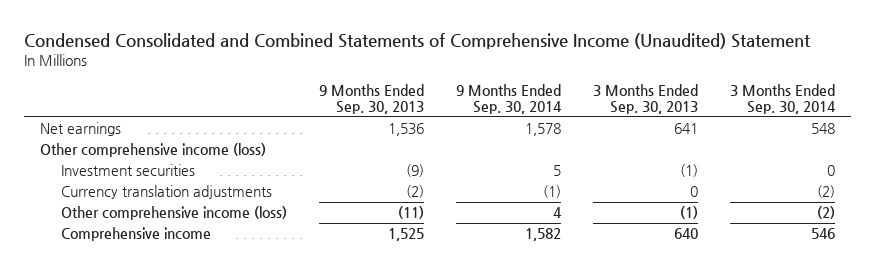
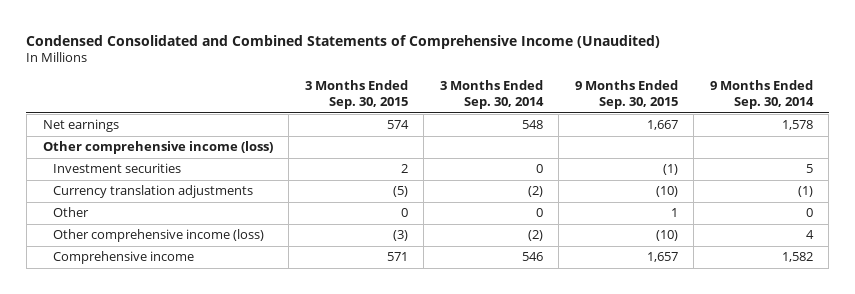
- Condensed Consolidated and Combined Statements of Comprehensive Income (Unaudited) Statement
+ Condensed Consolidated and Combined Statements of Comprehensive Income (Unaudited)
- | 9 Months Ended Sep. 30, 2013 | 9 Months Ended Sep. 30, 2014 | 3 Months Ended Sep. 30, 2013 | 3 Months Ended Sep. 30, 2014
+ | 3 Months Ended Sep. 30, 2015 | 3 Months Ended Sep. 30, 2014 | 9 Months Ended Sep. 30, 2015 | 9 Months Ended Sep. 30, 2014
+ Other | 0 | 0 | 1 | 0

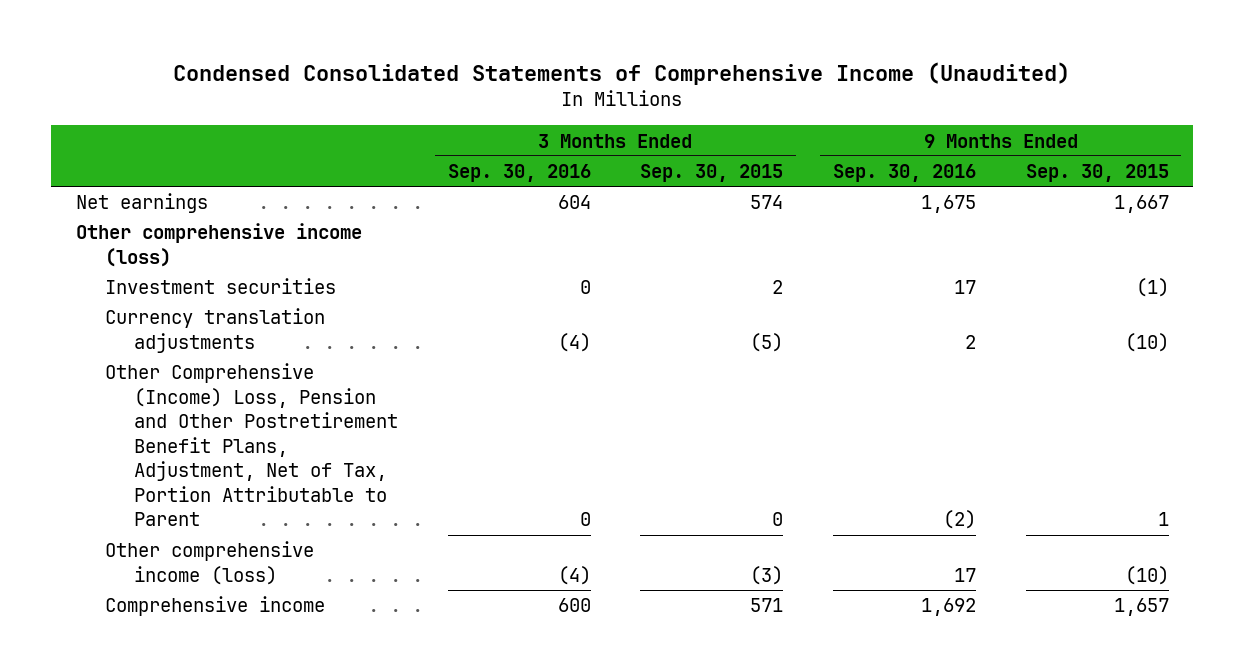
- Condensed Consolidated and Combined Statements of Comprehensive Income (Unaudited)
+ Condensed Consolidated Statements of Comprehensive Income (Unaudited)
- | 3 Months Ended Sep. 30, 2015 | 3 Months Ended Sep. 30, 2014 | 9 Months Ended Sep. 30, 2015 | 9 Months Ended Sep. 30, 2014
+ | 3 Months Ended Sep. 30, 2016 | 3 Months Ended Sep. 30, 2015 | 9 Months Ended Sep. 30, 2016 | 9 Months Ended Sep. 30, 2015
- Other | 0 | 0 | 1 | 0
+ Other Comprehensive (Income) Loss, Pension and Other Postretirement Benefit Plans, Adjustment, Net of Tax, Portion Attributable to Parent | 0 | 0 | (2) | 1

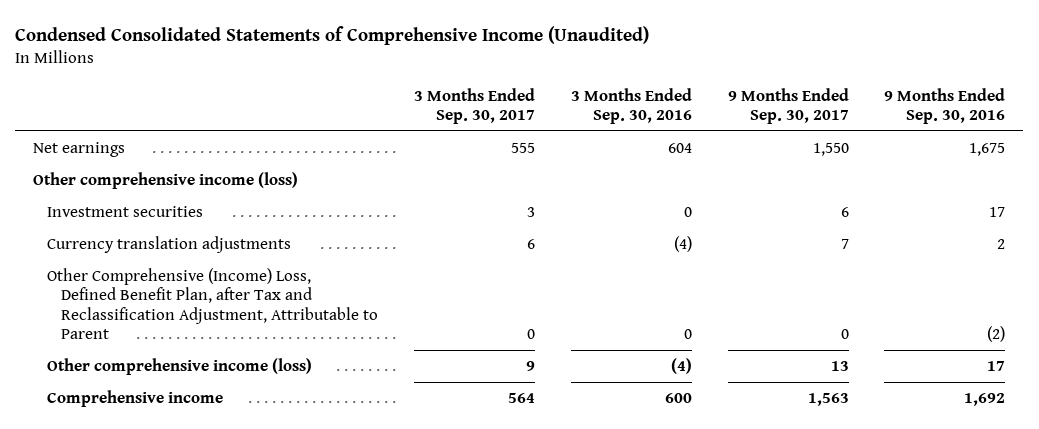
- | 3 Months Ended Sep. 30, 2016 | 3 Months Ended Sep. 30, 2015 | 9 Months Ended Sep. 30, 2016 | 9 Months Ended Sep. 30, 2015
+ | 3 Months Ended Sep. 30, 2017 | 3 Months Ended Sep. 30, 2016 | 9 Months Ended Sep. 30, 2017 | 9 Months Ended Sep. 30, 2016
- Other Comprehensive (Income) Loss, Pension and Other Postretirement Benefit Plans, Adjustment, Net of Tax, Portion Attributable to Parent | 0 | 0 | (2) | 1
+ Other Comprehensive (Income) Loss, Defined Benefit Plan, after Tax and Reclassification Adjustment, Attributable to Parent | 0 | 0 | 0 | (2)

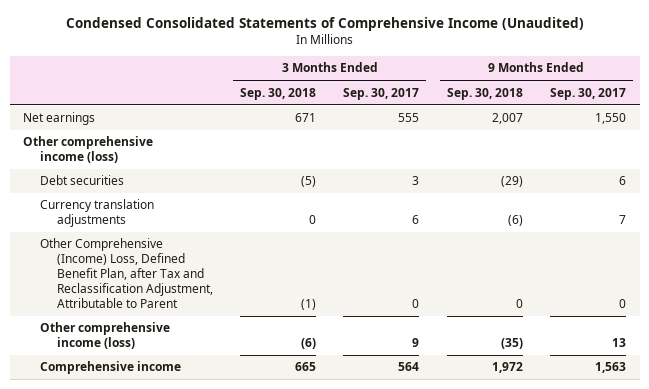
- | 3 Months Ended Sep. 30, 2017 | 3 Months Ended Sep. 30, 2016 | 9 Months Ended Sep. 30, 2017 | 9 Months Ended Sep. 30, 2016
+ | 3 Months Ended Sep. 30, 2018 | 3 Months Ended Sep. 30, 2017 | 9 Months Ended Sep. 30, 2018 | 9 Months Ended Sep. 30, 2017
- Investment securities | 3 | 0 | 6 | 17
+ Debt securities | (5) | 3 | (29) | 6

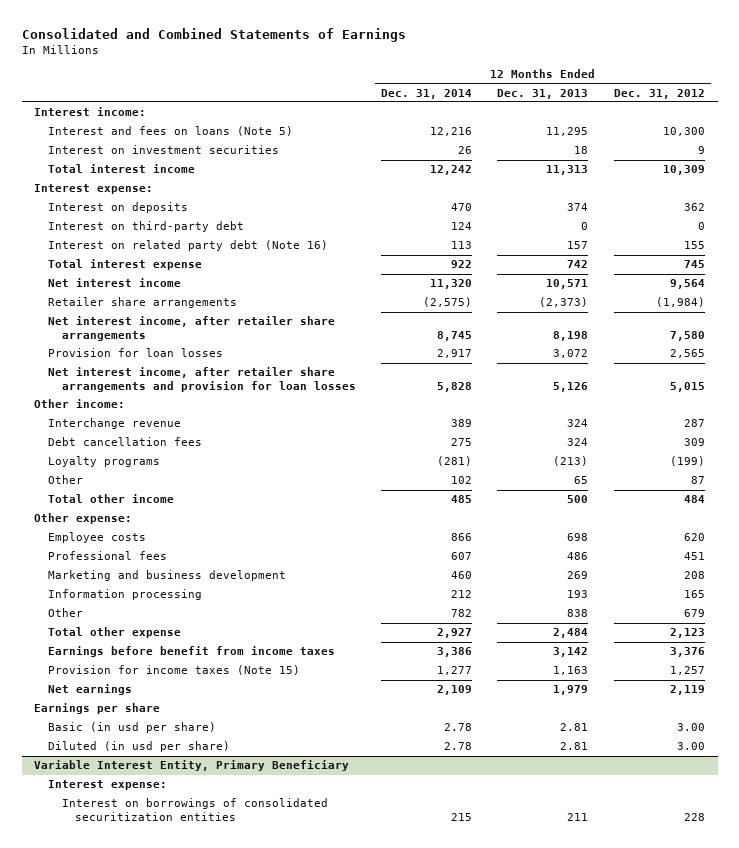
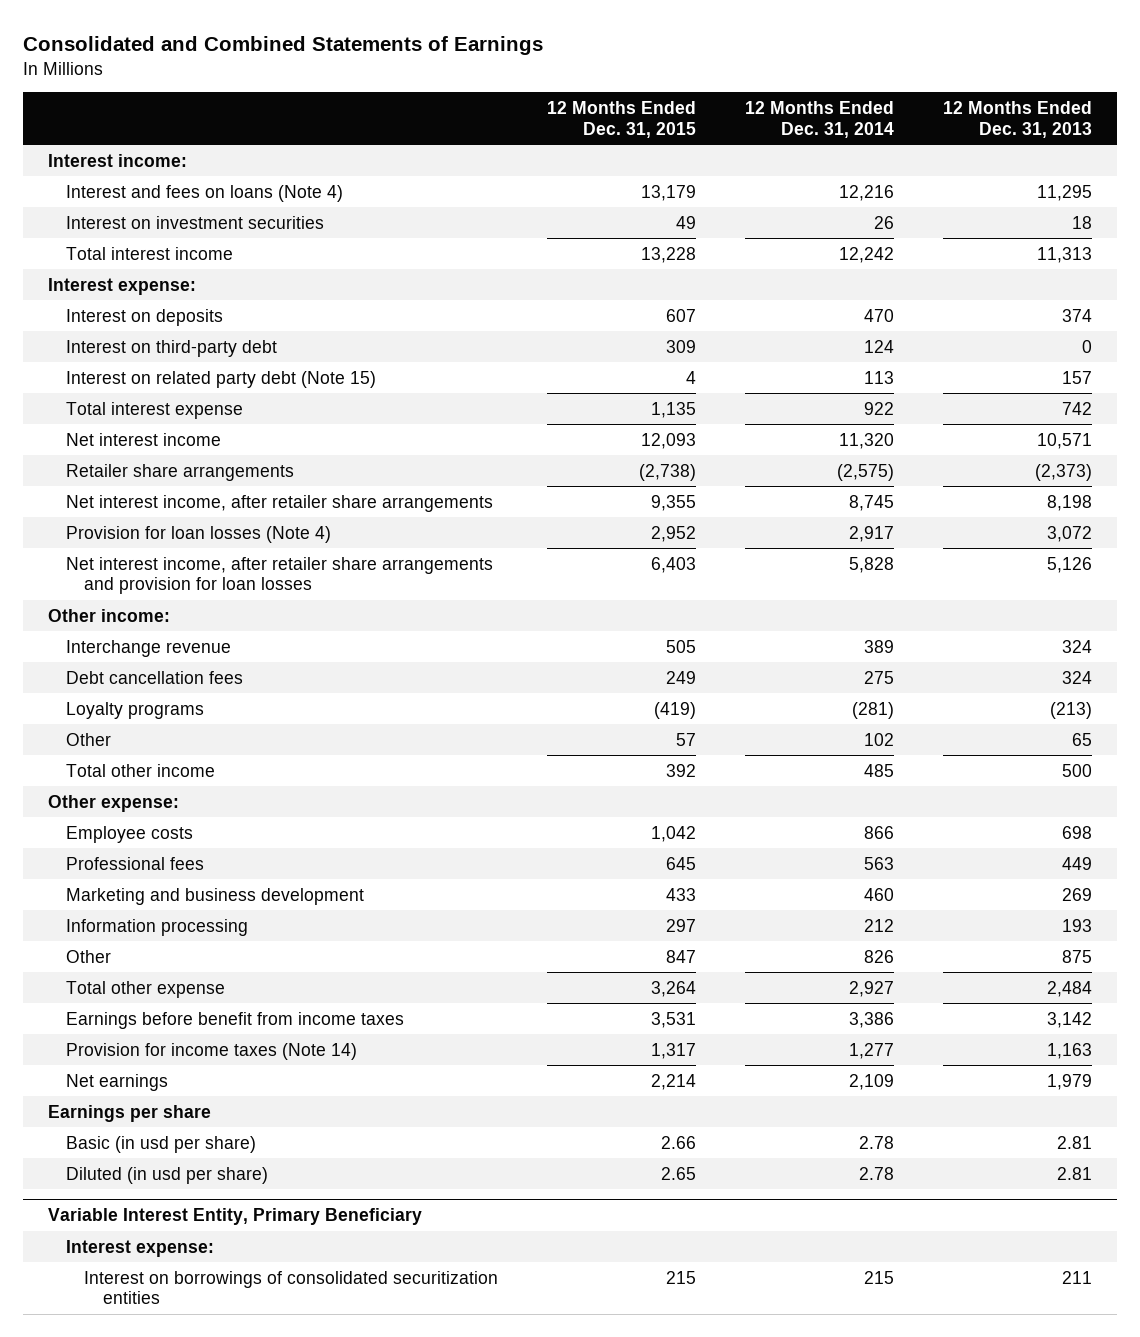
- | 12 Months Ended Dec. 31, 2014 | 12 Months Ended Dec. 31, 2013 | 12 Months Ended Dec. 31, 2012
+ | 12 Months Ended Dec. 31, 2015 | 12 Months Ended Dec. 31, 2014 | 12 Months Ended Dec. 31, 2013
- Interest and fees on loans (Note 5) | 12,216 | 11,295 | 10,300
+ Interest and fees on loans (Note 4) | 13,179 | 12,216 | 11,295
- Interest on related party debt (Note 16) | 113 | 157 | 155
+ Interest on related party debt (Note 15) | 4 | 113 | 157
- Provision for loan losses | 2,917 | 3,072 | 2,565
+ Provision for loan losses (Note 4) | 2,952 | 2,917 | 3,072
- Professional fees | 607 | 486 | 451
+ Professional fees | 645 | 563 | 449
- Other | 782 | 838 | 679
+ Other | 847 | 826 | 875
- Provision for income taxes (Note 15) | 1,277 | 1,163 | 1,257
+ Provision for income taxes (Note 14) | 1,317 | 1,277 | 1,163

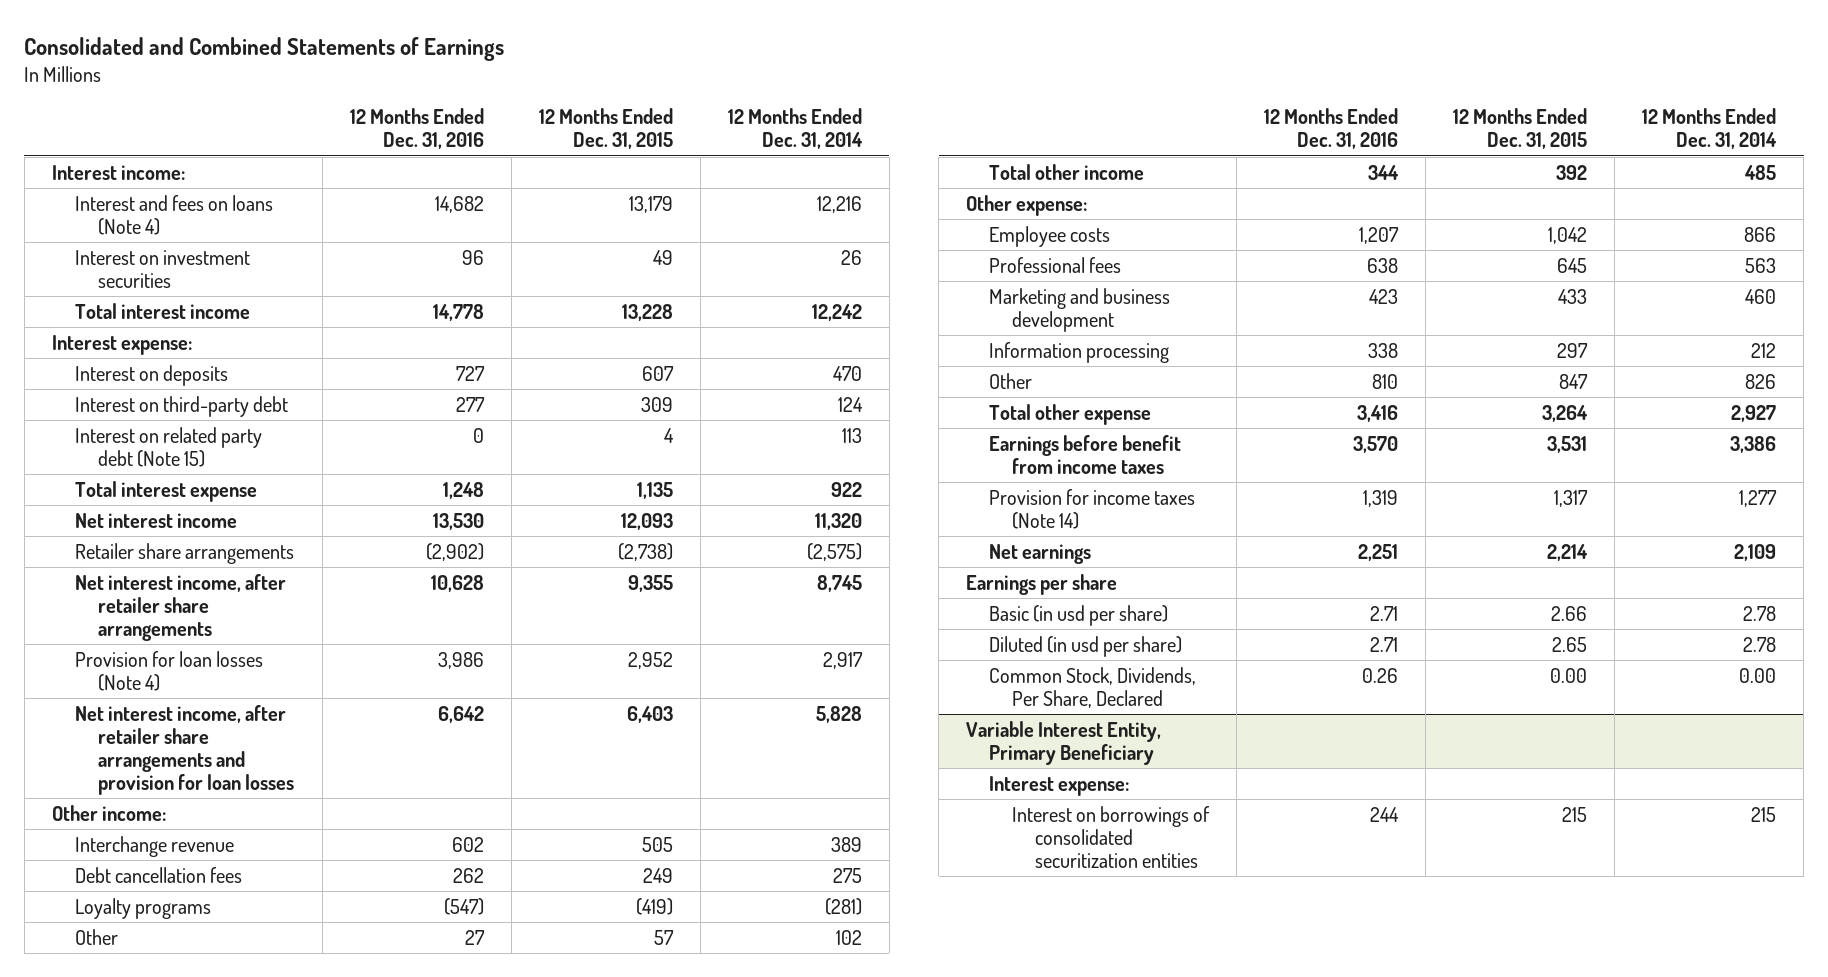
- | 12 Months Ended Dec. 31, 2015 | 12 Months Ended Dec. 31, 2014 | 12 Months Ended Dec. 31, 2013
+ | 12 Months Ended Dec. 31, 2016 | 12 Months Ended Dec. 31, 2015 | 12 Months Ended Dec. 31, 2014
+ Common Stock, Dividends, Per Share, Declared | 0.26 | 0.00 | 0.00

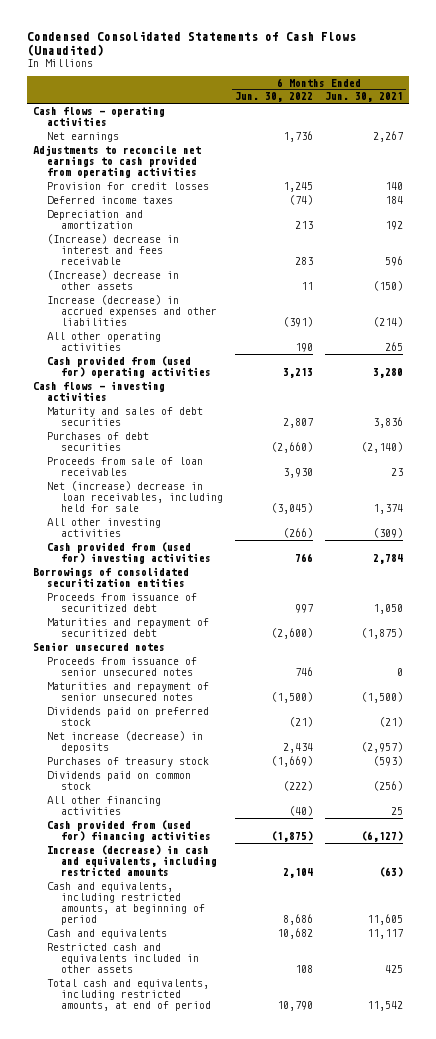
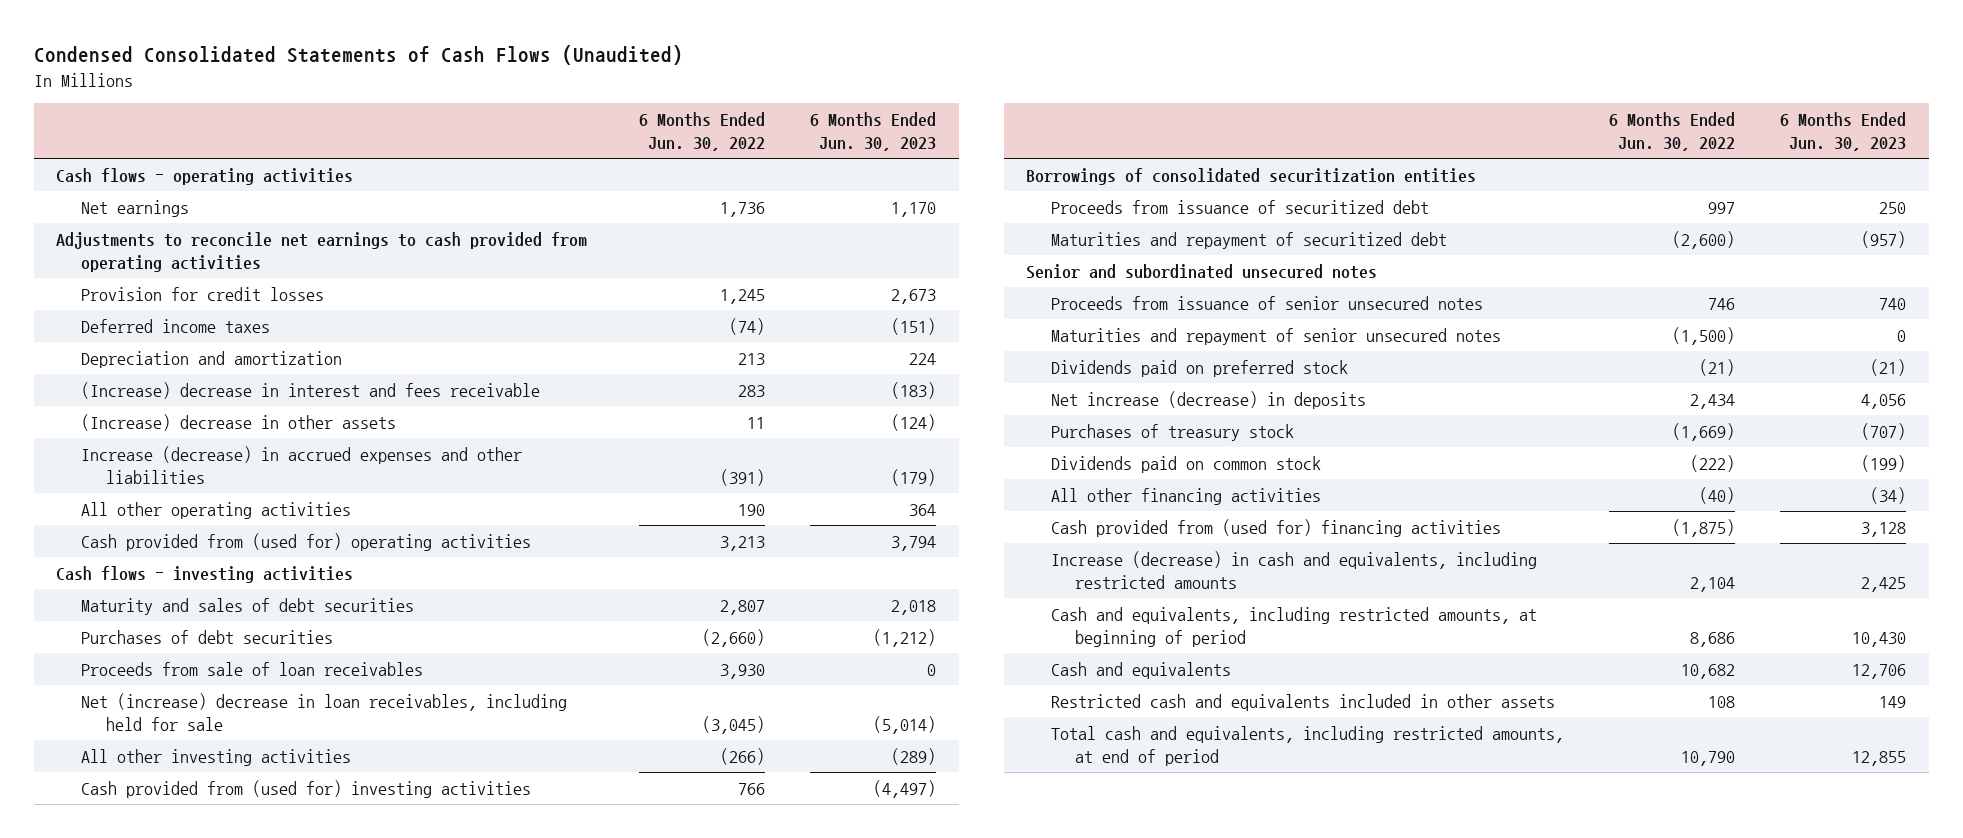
- | 6 Months Ended Jun. 30, 2022 | 6 Months Ended Jun. 30, 2021
+ | 6 Months Ended Jun. 30, 2022 | 6 Months Ended Jun. 30, 2023
- Senior unsecured notes
+ Senior and subordinated unsecured notes

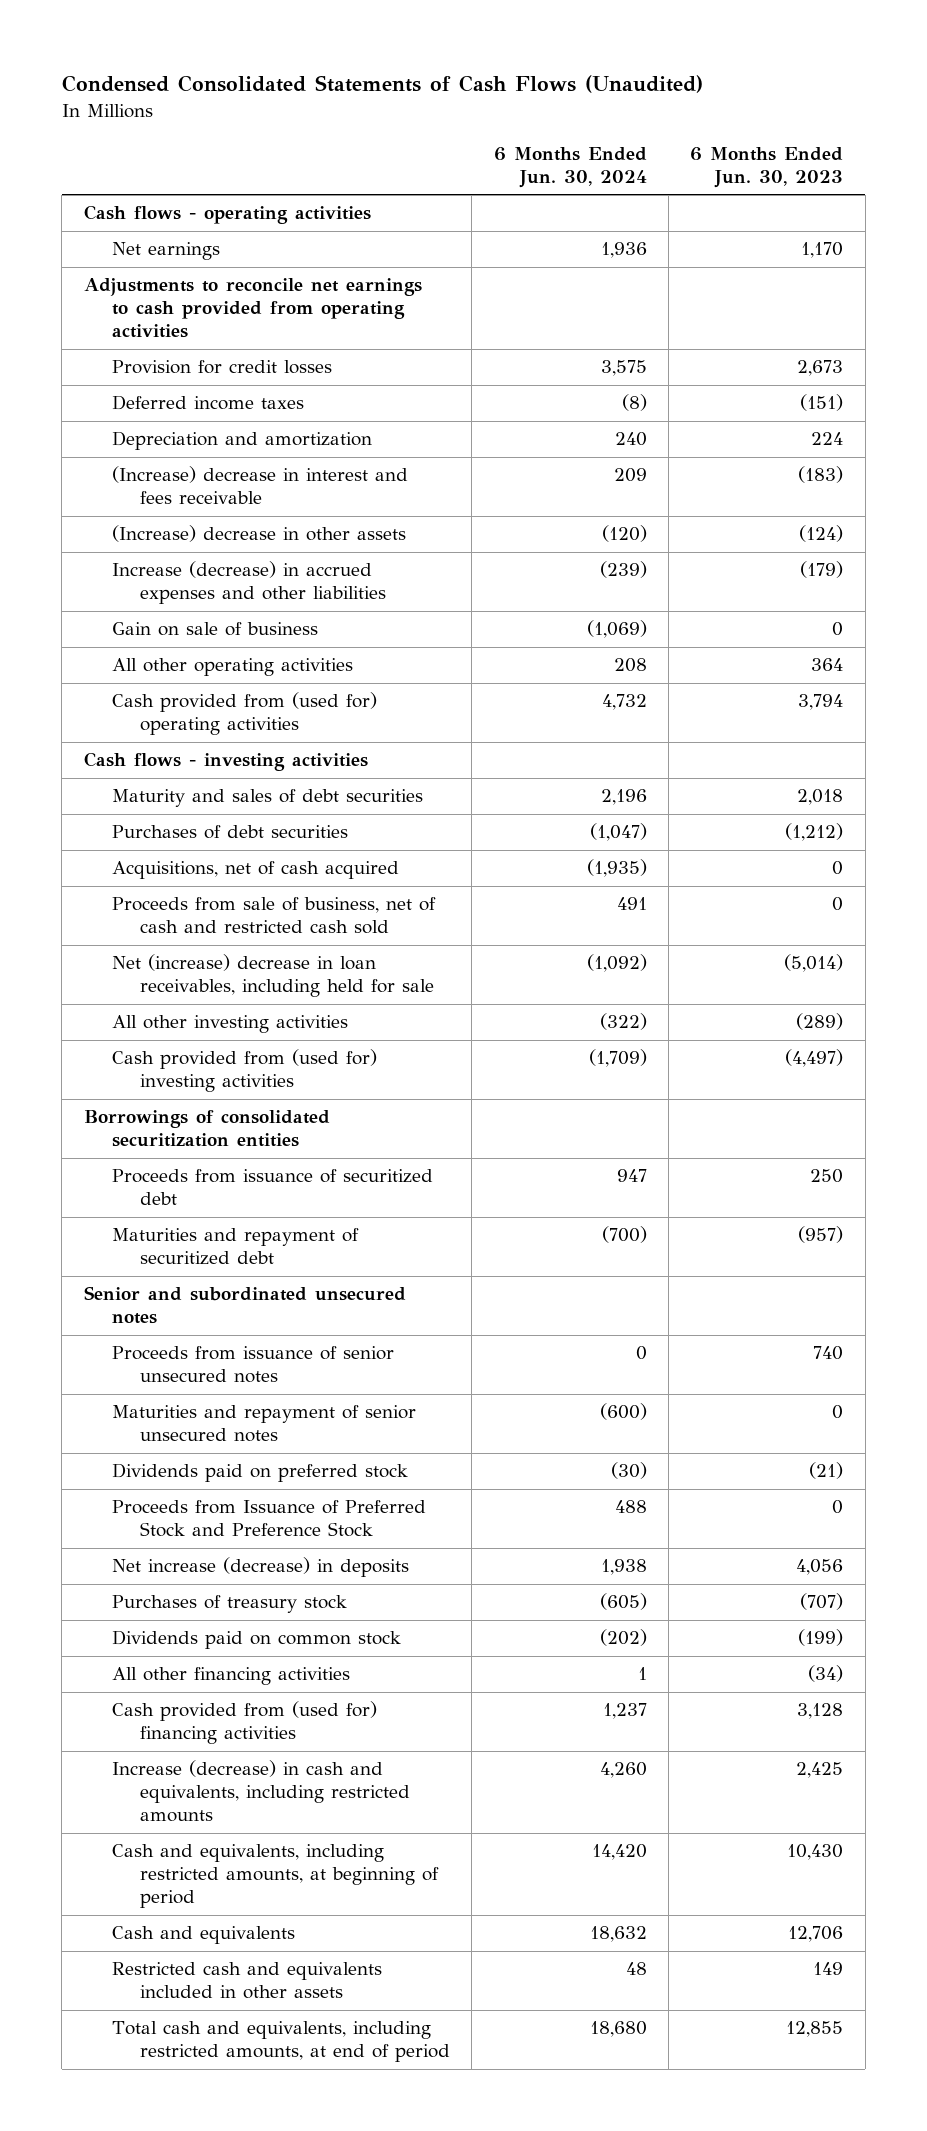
- | 6 Months Ended Jun. 30, 2022 | 6 Months Ended Jun. 30, 2023
+ | 6 Months Ended Jun. 30, 2024 | 6 Months Ended Jun. 30, 2023
+ Gain on sale of business | (1,069) | 0
- Proceeds from sale of loan receivables | 3,930 | 0
+ Acquisitions, net of cash acquired | (1,935) | 0
+ Proceeds from sale of business, net of cash and restricted cash sold | 491 | 0
+ Proceeds from Issuance of Preferred Stock and Preference Stock | 488 | 0

